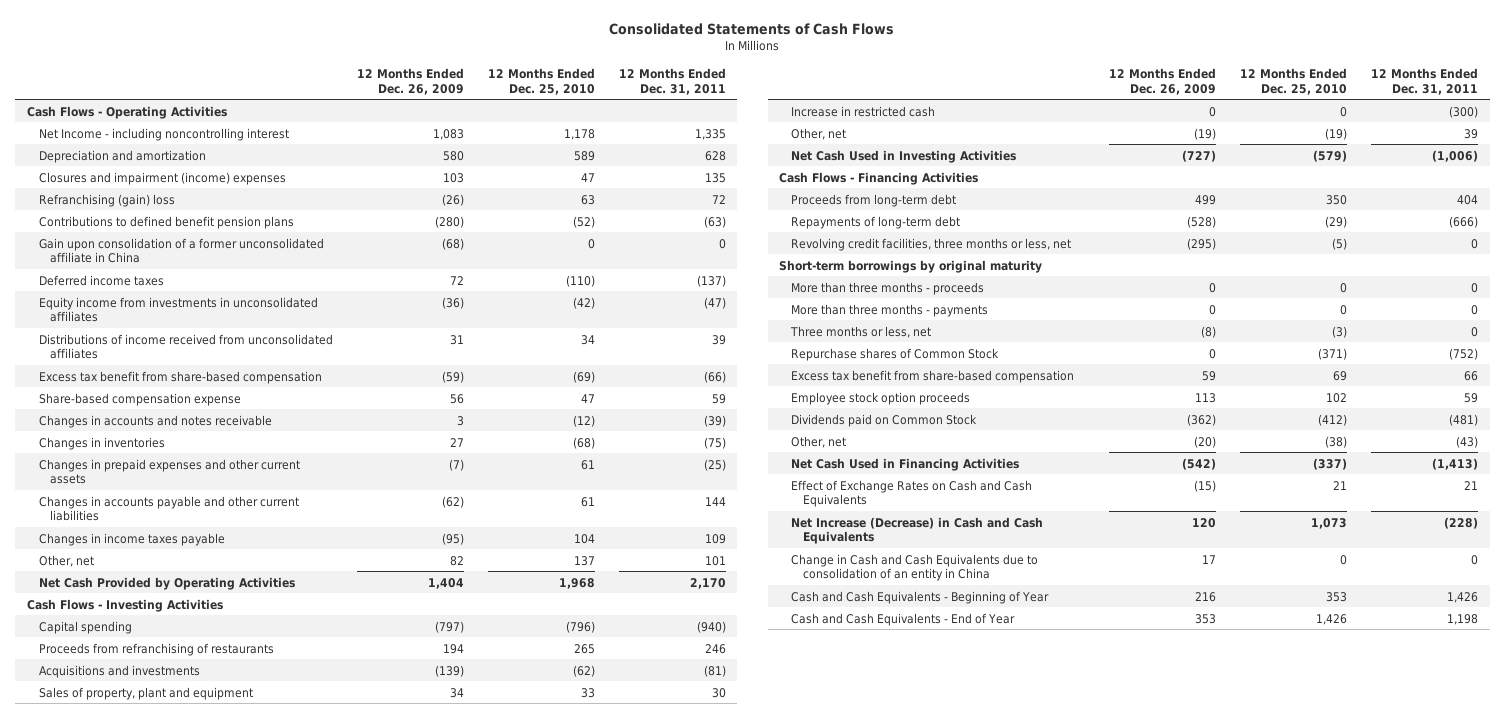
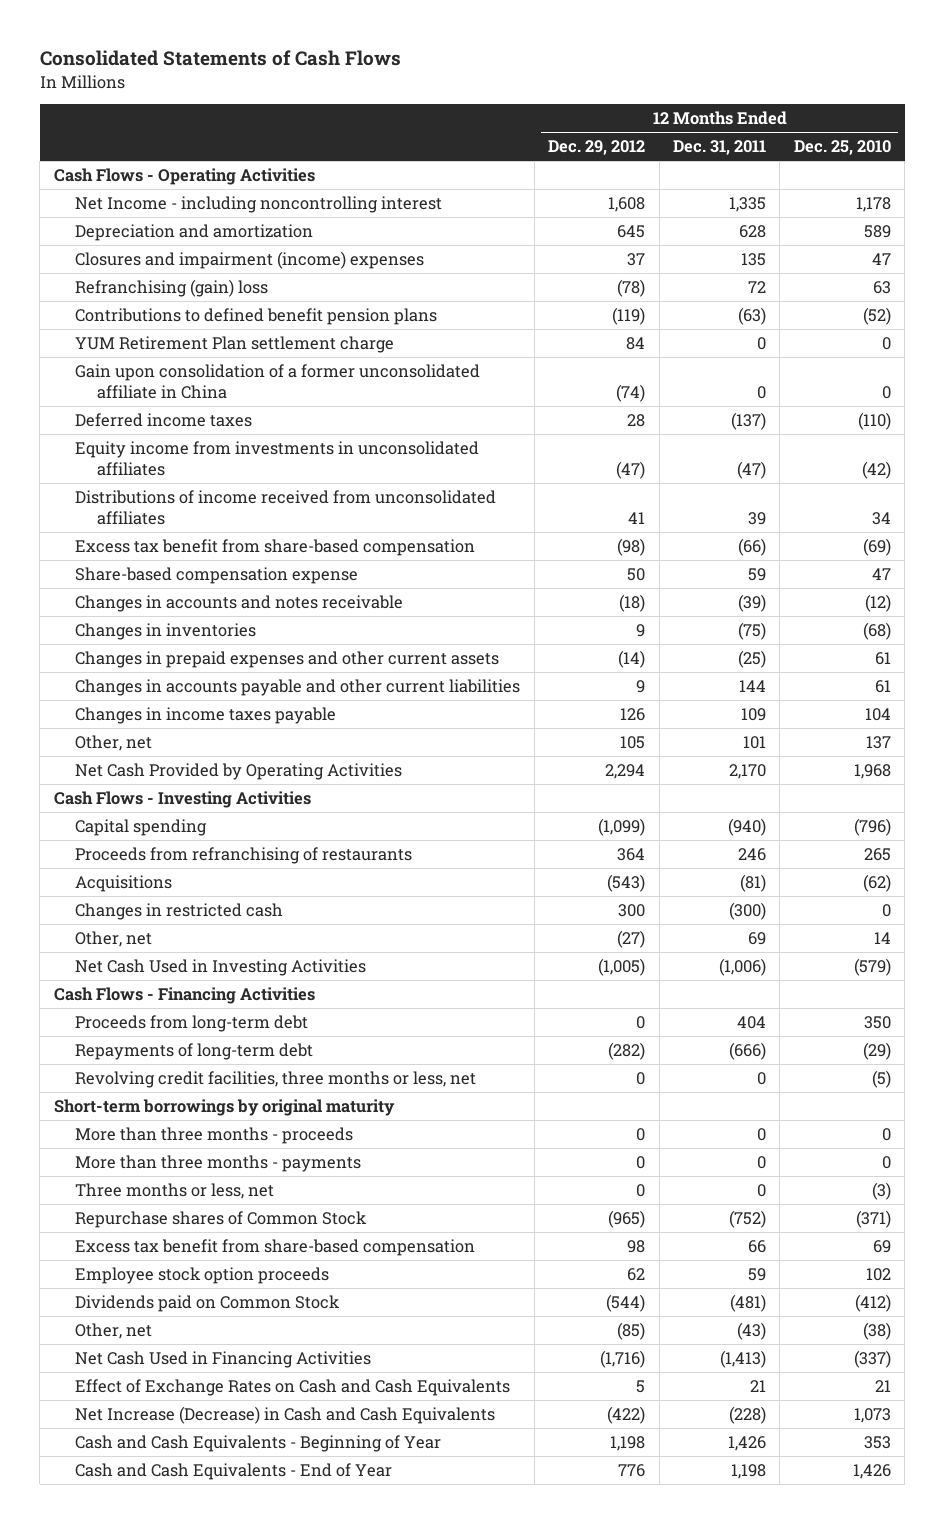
- | 12 Months Ended Dec. 26, 2009 | 12 Months Ended Dec. 25, 2010 | 12 Months Ended Dec. 31, 2011
+ | 12 Months Ended Dec. 29, 2012 | 12 Months Ended Dec. 31, 2011 | 12 Months Ended Dec. 25, 2010
+ YUM Retirement Plan settlement charge | 84 | 0 | 0
- Acquisitions and investments | (139) | (62) | (81)
- Sales of property, plant and equipment | 34 | 33 | 30
- Increase in restricted cash | 0 | 0 | (300)
- Other, net | (19) | (19) | 39
+ Acquisitions | (543) | (81) | (62)
+ Changes in restricted cash | 300 | (300) | 0
+ Other, net | (27) | 69 | 14
- Change in Cash and Cash Equivalents due to consolidation of an entity in China | 17 | 0 | 0

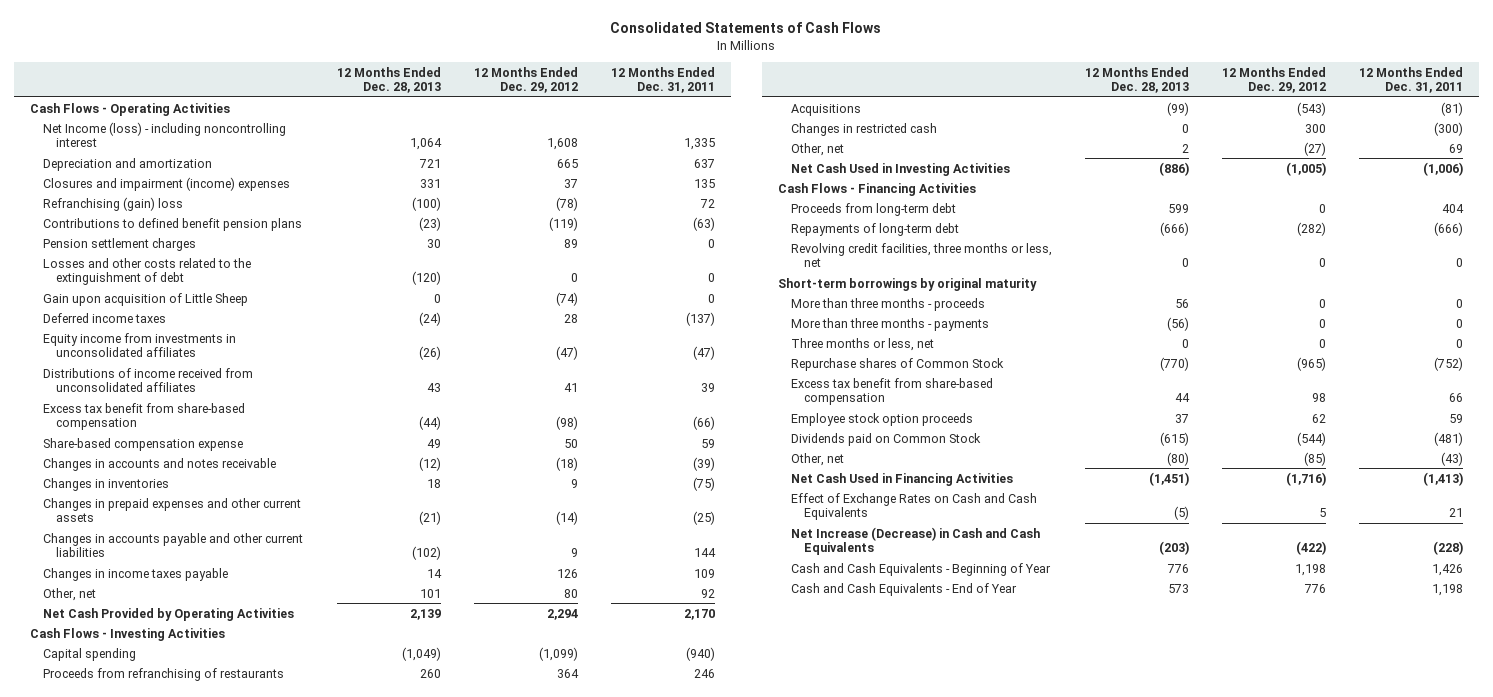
- | 12 Months Ended Dec. 29, 2012 | 12 Months Ended Dec. 31, 2011 | 12 Months Ended Dec. 25, 2010
+ | 12 Months Ended Dec. 28, 2013 | 12 Months Ended Dec. 29, 2012 | 12 Months Ended Dec. 31, 2011
- Net Income - including noncontrolling interest | 1,608 | 1,335 | 1,178
- Depreciation and amortization | 645 | 628 | 589
+ Net Income (loss) - including noncontrolling interest | 1,064 | 1,608 | 1,335
+ Depreciation and amortization | 721 | 665 | 637
- YUM Retirement Plan settlement charge | 84 | 0 | 0
- Gain upon consolidation of a former unconsolidated affiliate in China | (74) | 0 | 0
+ Pension settlement charges | 30 | 89 | 0
+ Losses and other costs related to the extinguishment of debt | (120) | 0 | 0
+ Gain upon acquisition of Little Sheep | 0 | (74) | 0
- Other, net | 105 | 101 | 137
+ Other, net | 101 | 80 | 92

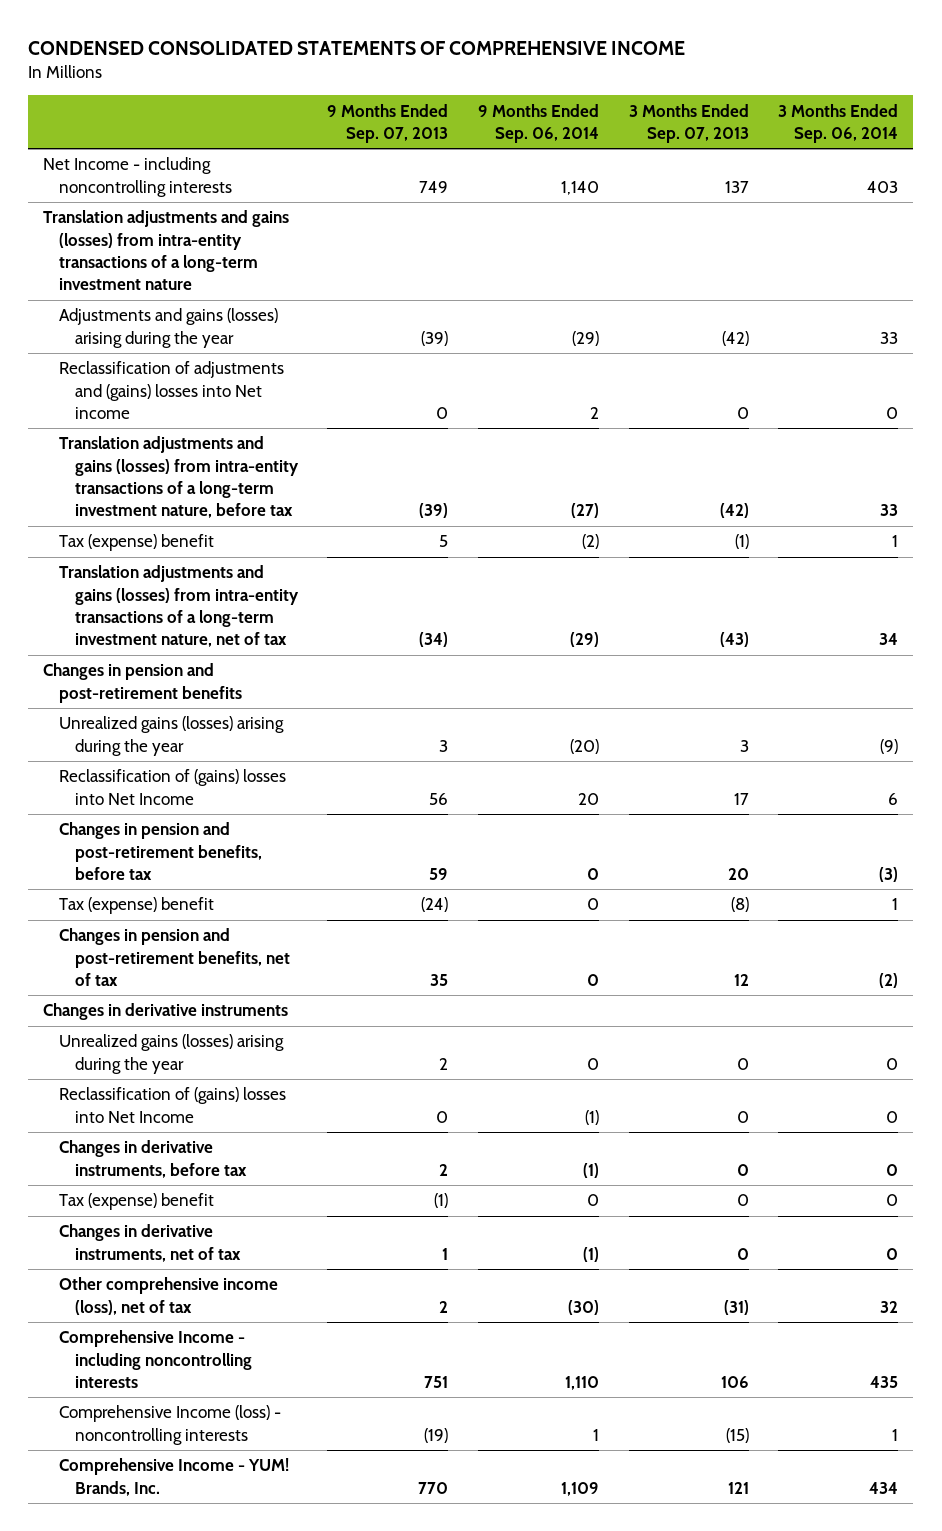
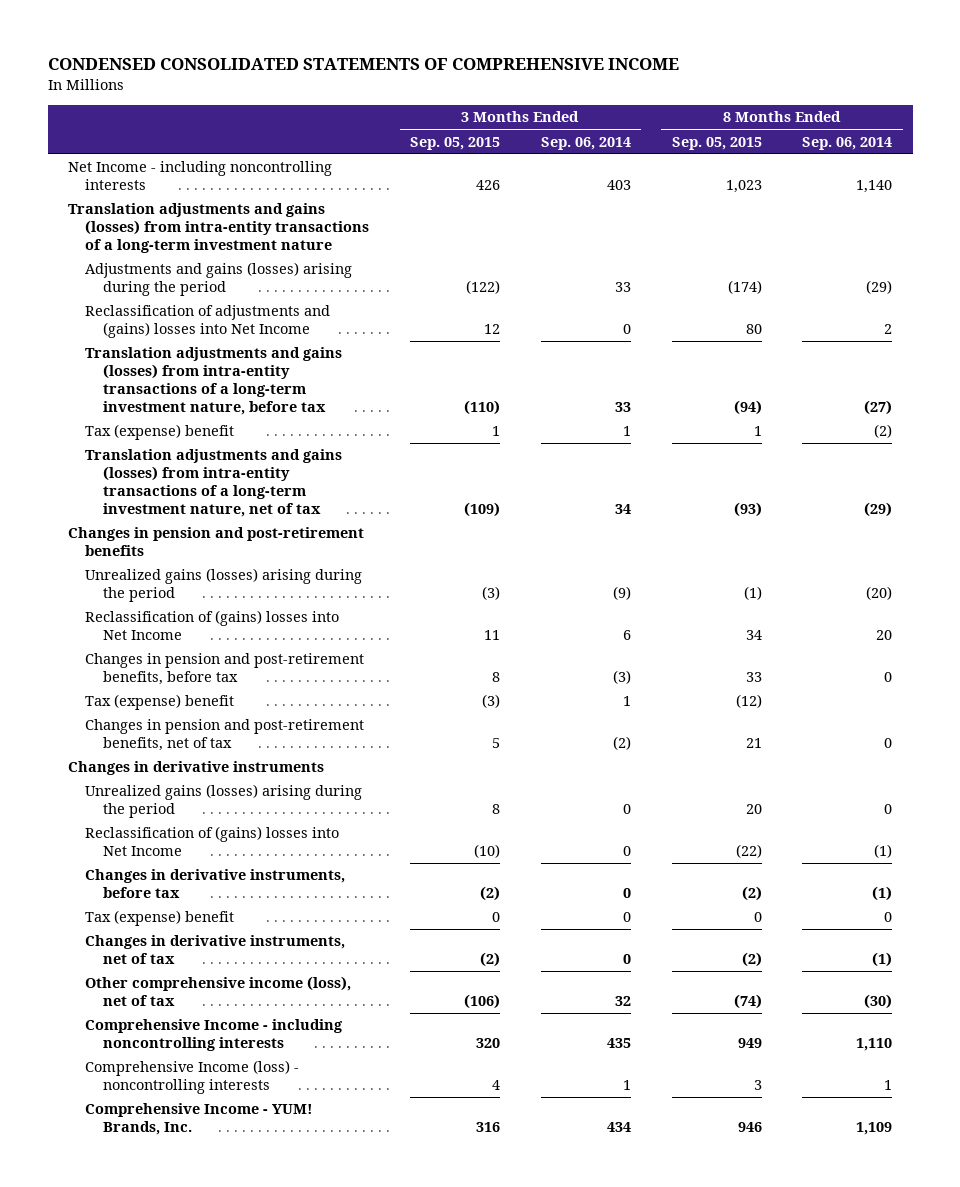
- | 9 Months Ended Sep. 07, 2013 | 9 Months Ended Sep. 06, 2014 | 3 Months Ended Sep. 07, 2013 | 3 Months Ended Sep. 06, 2014
+ | 3 Months Ended Sep. 05, 2015 | 3 Months Ended Sep. 06, 2014 | 8 Months Ended Sep. 05, 2015 | 8 Months Ended Sep. 06, 2014
- Adjustments and gains (losses) arising during the year | (39) | (29) | (42) | 33
- Reclassification of adjustments and (gains) losses into Net income | 0 | 2 | 0 | 0
+ Adjustments and gains (losses) arising during the period | (122) | 33 | (174) | (29)
+ Reclassification of adjustments and (gains) losses into Net Income | 12 | 0 | 80 | 2
- Unrealized gains (losses) arising during the year | 3 | (20) | 3 | (9)
+ Unrealized gains (losses) arising during the period | (3) | (9) | (1) | (20)
- Unrealized gains (losses) arising during the year | 2 | 0 | 0 | 0
+ Unrealized gains (losses) arising during the period | 8 | 0 | 20 | 0

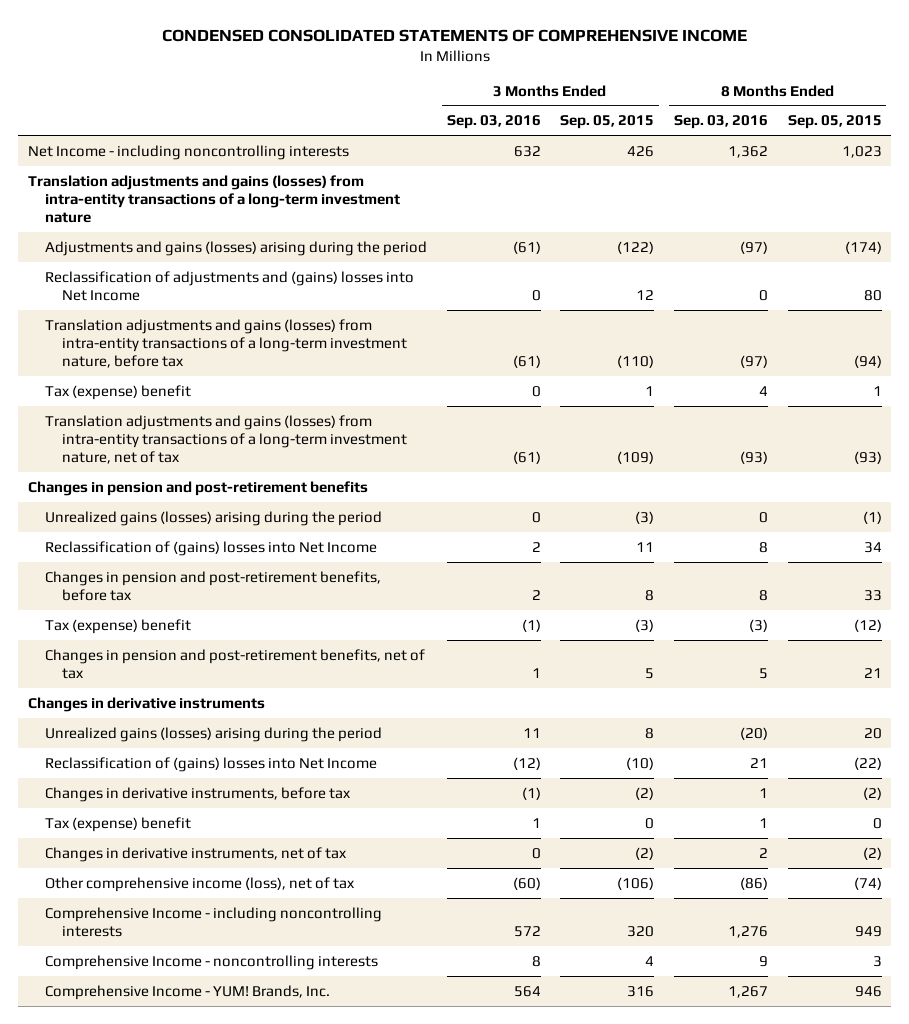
- | 3 Months Ended Sep. 05, 2015 | 3 Months Ended Sep. 06, 2014 | 8 Months Ended Sep. 05, 2015 | 8 Months Ended Sep. 06, 2014
+ | 3 Months Ended Sep. 03, 2016 | 3 Months Ended Sep. 05, 2015 | 8 Months Ended Sep. 03, 2016 | 8 Months Ended Sep. 05, 2015
- Comprehensive Income (loss) - noncontrolling interests | 4 | 1 | 3 | 1
+ Comprehensive Income - noncontrolling interests | 8 | 4 | 9 | 3

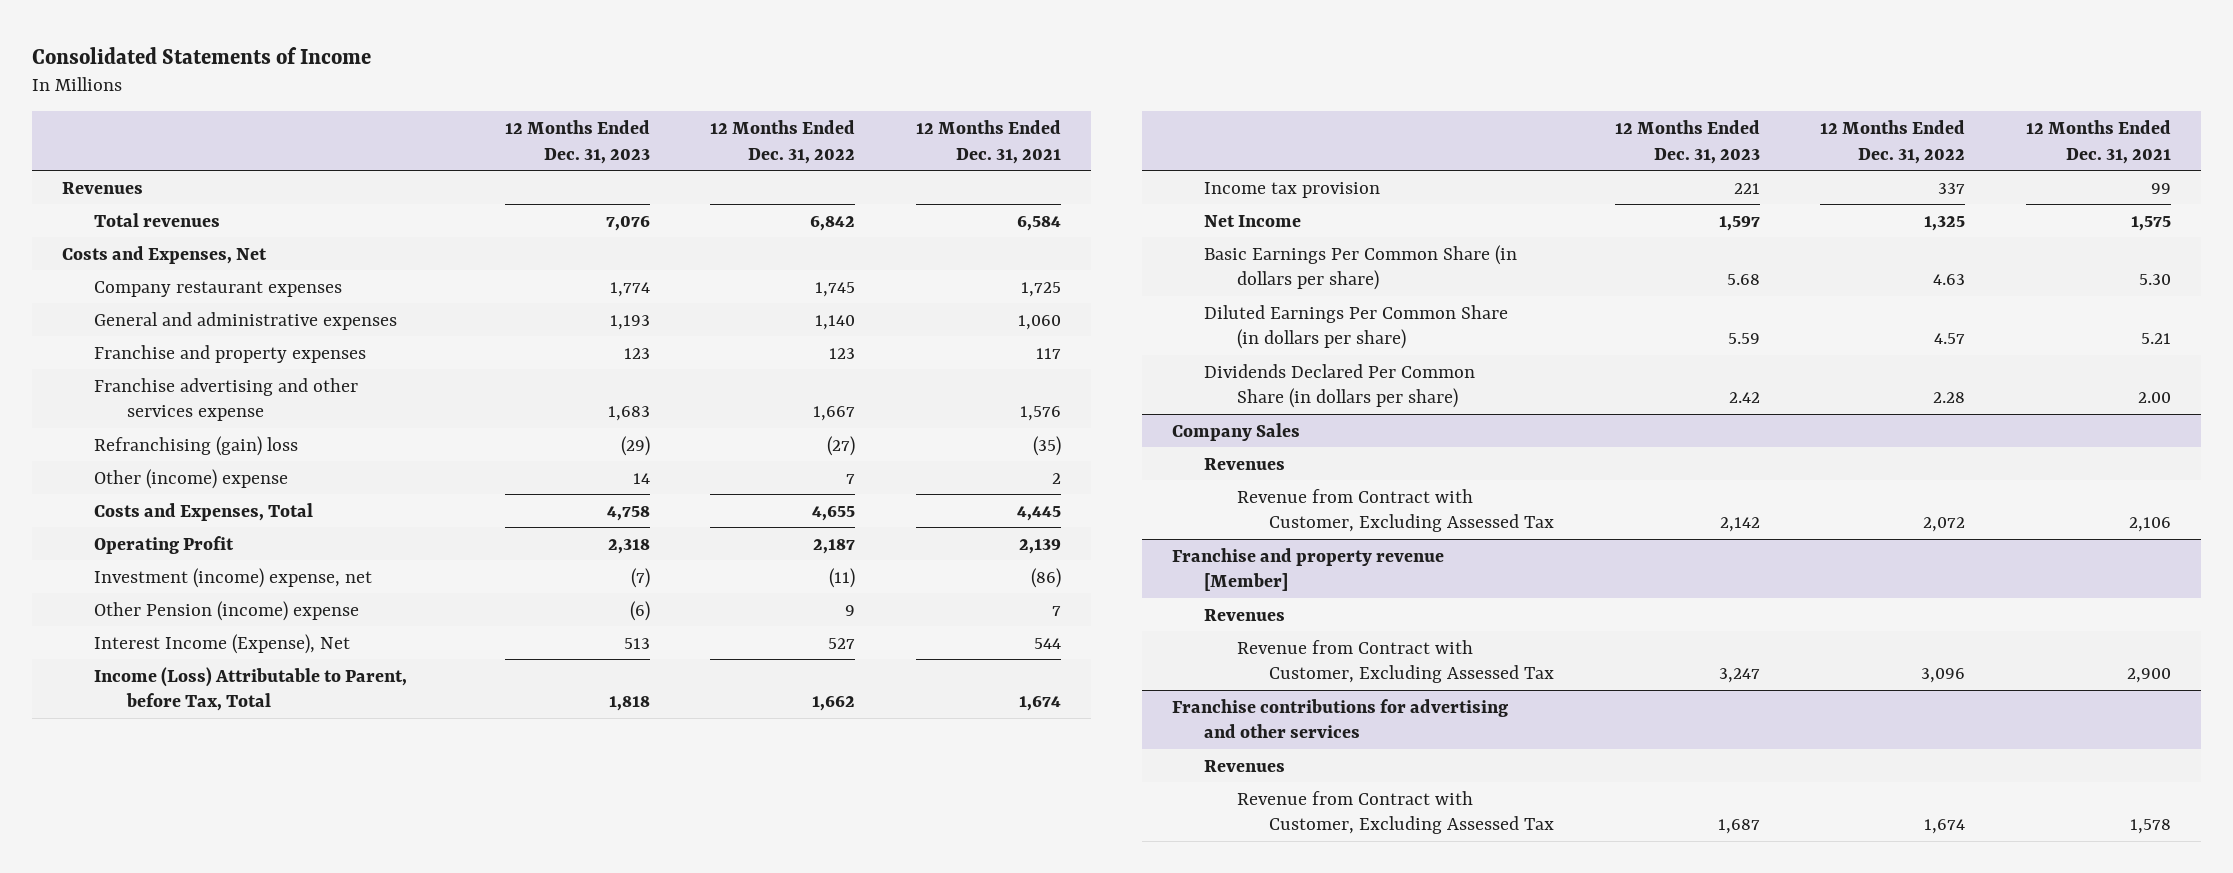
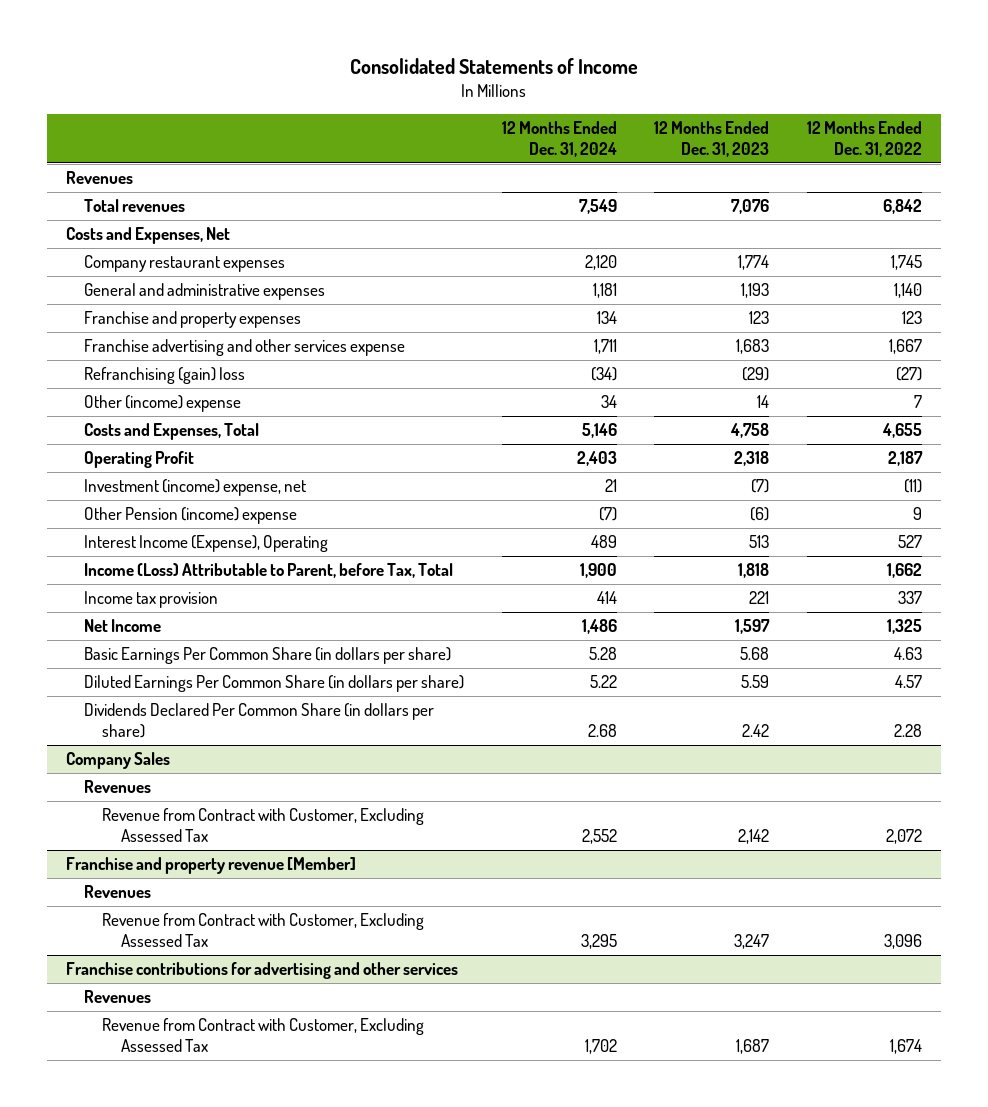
- | 12 Months Ended Dec. 31, 2023 | 12 Months Ended Dec. 31, 2022 | 12 Months Ended Dec. 31, 2021
+ | 12 Months Ended Dec. 31, 2024 | 12 Months Ended Dec. 31, 2023 | 12 Months Ended Dec. 31, 2022
- Interest Income (Expense), Net | 513 | 527 | 544
+ Interest Income (Expense), Operating | 489 | 513 | 527

